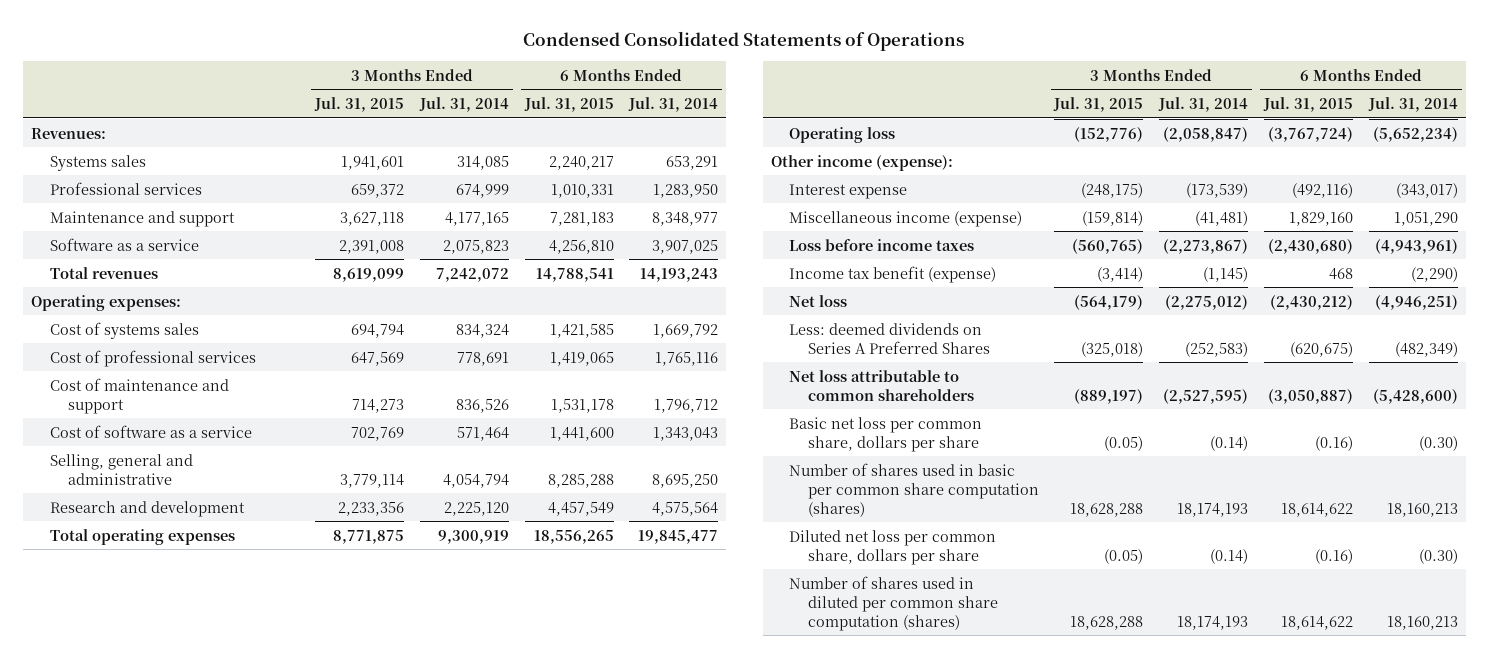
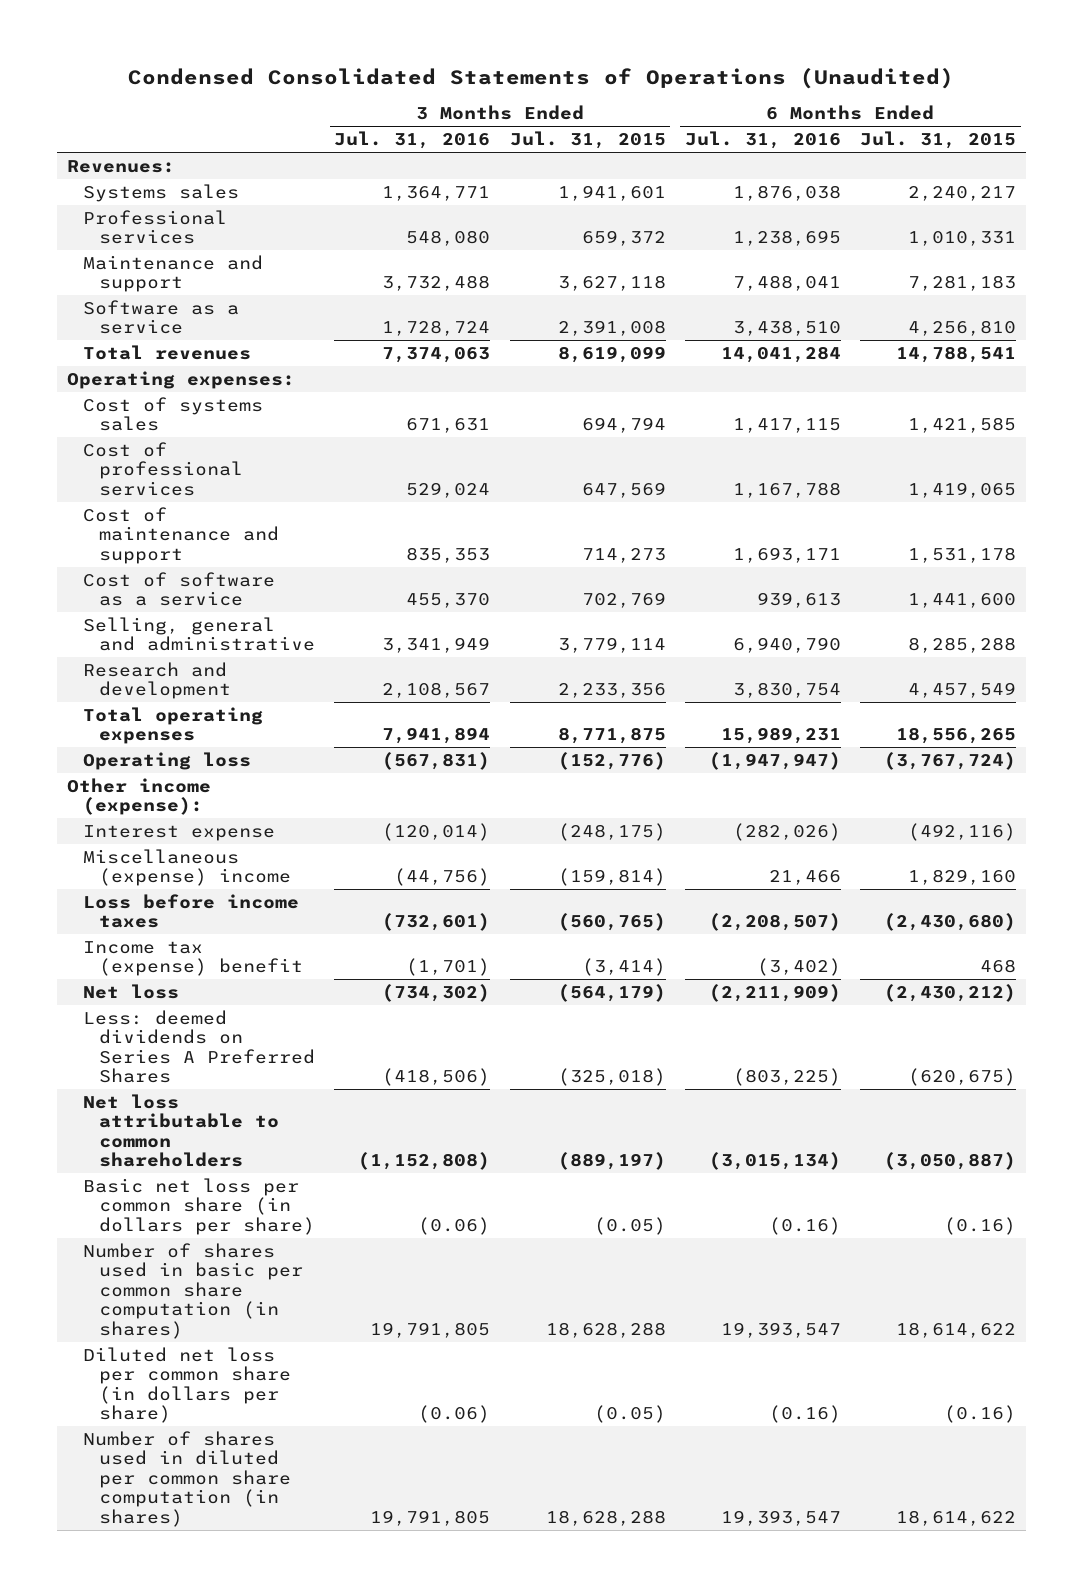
- Condensed Consolidated Statements of Operations
+ Condensed Consolidated Statements of Operations (Unaudited)
- | 3 Months Ended Jul. 31, 2015 | 3 Months Ended Jul. 31, 2014 | 6 Months Ended Jul. 31, 2015 | 6 Months Ended Jul. 31, 2014
+ | 3 Months Ended Jul. 31, 2016 | 3 Months Ended Jul. 31, 2015 | 6 Months Ended Jul. 31, 2016 | 6 Months Ended Jul. 31, 2015
- Miscellaneous income (expense) | (159,814) | (41,481) | 1,829,160 | 1,051,290
+ Miscellaneous (expense) income | (44,756) | (159,814) | 21,466 | 1,829,160
- Income tax benefit (expense) | (3,414) | (1,145) | 468 | (2,290)
+ Income tax (expense) benefit | (1,701) | (3,414) | (3,402) | 468
- Basic net loss per common share, dollars per share | (0.05) | (0.14) | (0.16) | (0.30)
- Number of shares used in basic per common share computation (shares) | 18,628,288 | 18,174,193 | 18,614,622 | 18,160,213
- Diluted net loss per common share, dollars per share | (0.05) | (0.14) | (0.16) | (0.30)
- Number of shares used in diluted per common share computation (shares) | 18,628,288 | 18,174,193 | 18,614,622 | 18,160,213
+ Basic net loss per common share (in dollars per share) | (0.06) | (0.05) | (0.16) | (0.16)
+ Number of shares used in basic per common share computation (in shares) | 19,791,805 | 18,628,288 | 19,393,547 | 18,614,622
+ Diluted net loss per common share (in dollars per share) | (0.06) | (0.05) | (0.16) | (0.16)
+ Number of shares used in diluted per common share computation (in shares) | 19,791,805 | 18,628,288 | 19,393,547 | 18,614,622

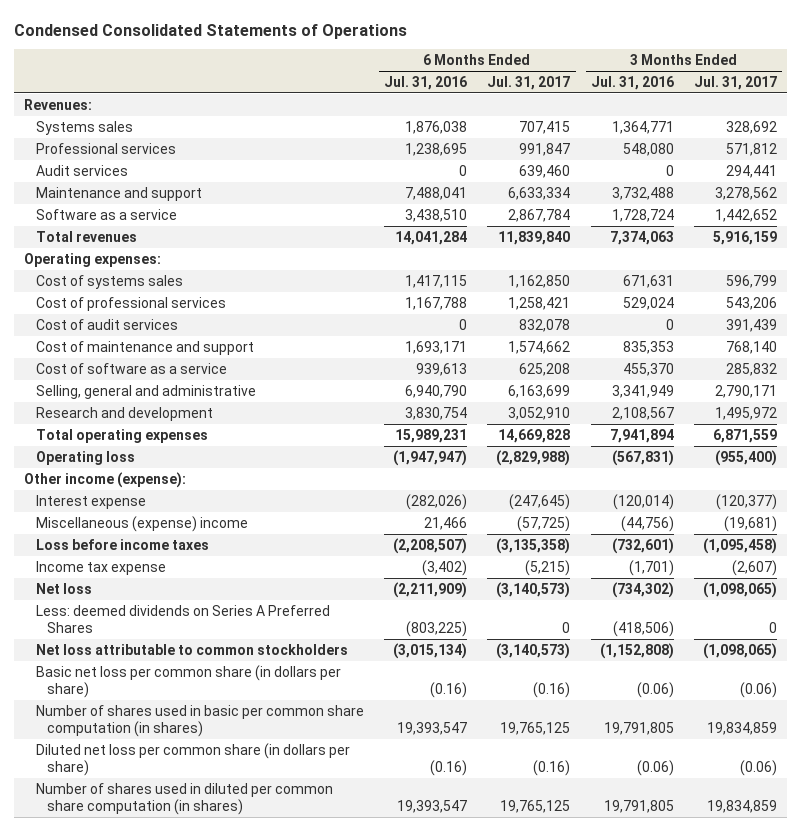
- Condensed Consolidated Statements of Operations (Unaudited)
+ Condensed Consolidated Statements of Operations
- | 3 Months Ended Jul. 31, 2016 | 3 Months Ended Jul. 31, 2015 | 6 Months Ended Jul. 31, 2016 | 6 Months Ended Jul. 31, 2015
+ | 6 Months Ended Jul. 31, 2016 | 6 Months Ended Jul. 31, 2017 | 3 Months Ended Jul. 31, 2016 | 3 Months Ended Jul. 31, 2017
+ Audit services | 0 | 639,460 | 0 | 294,441
+ Cost of audit services | 0 | 832,078 | 0 | 391,439
- Income tax (expense) benefit | (1,701) | (3,414) | (3,402) | 468
+ Income tax expense | (3,402) | (5,215) | (1,701) | (2,607)
- Net loss attributable to common shareholders | (1,152,808) | (889,197) | (3,015,134) | (3,050,887)
+ Net loss attributable to common stockholders | (3,015,134) | (3,140,573) | (1,152,808) | (1,098,065)

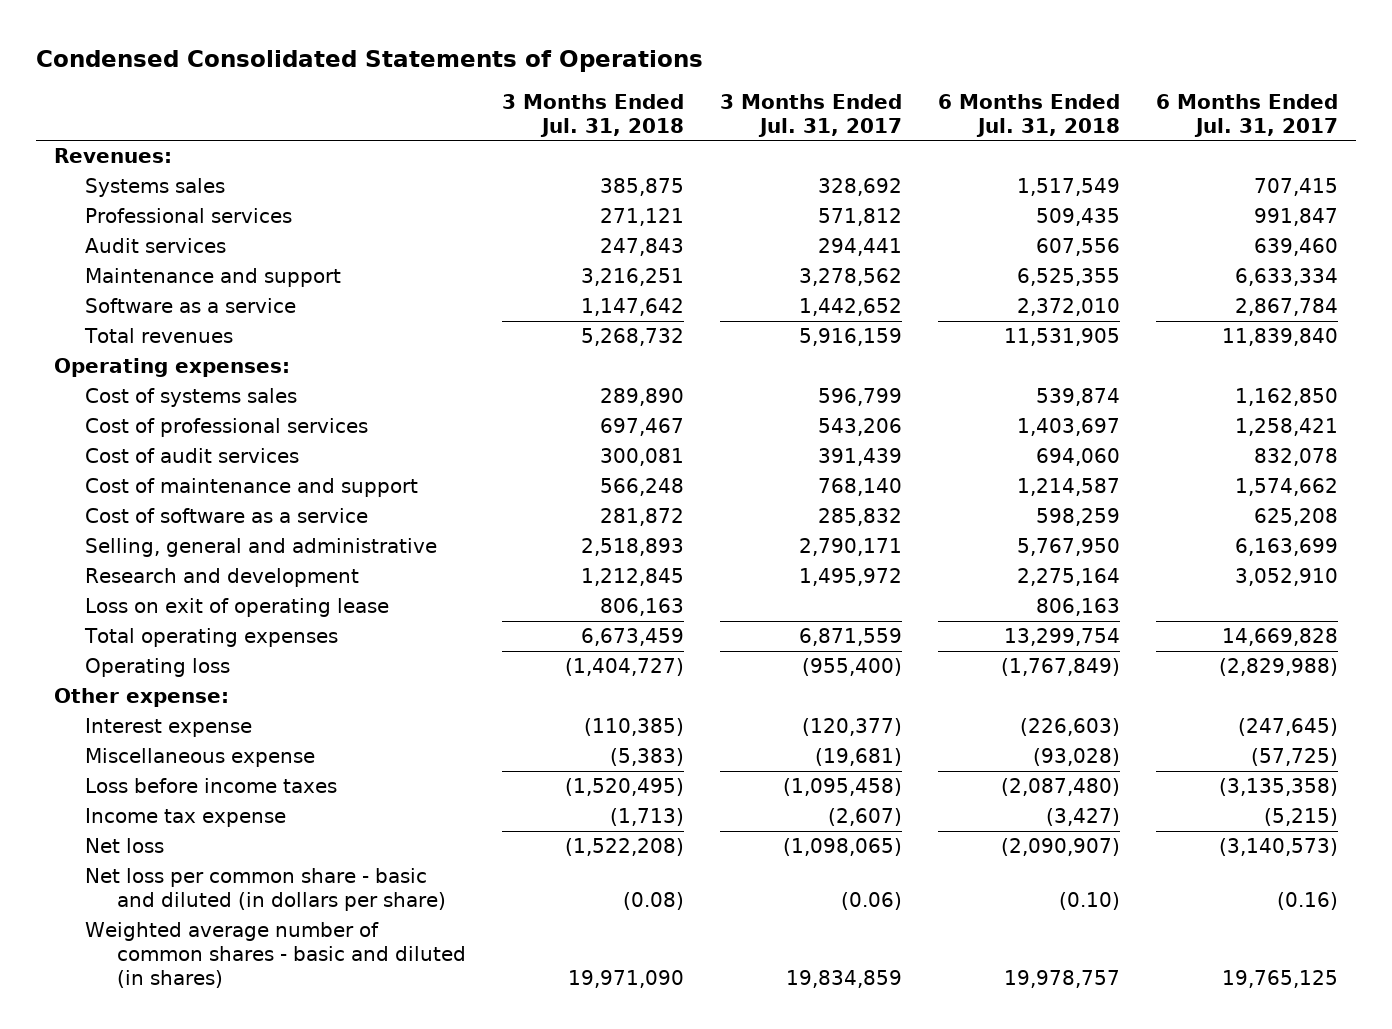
- | 6 Months Ended Jul. 31, 2016 | 6 Months Ended Jul. 31, 2017 | 3 Months Ended Jul. 31, 2016 | 3 Months Ended Jul. 31, 2017
+ | 3 Months Ended Jul. 31, 2018 | 3 Months Ended Jul. 31, 2017 | 6 Months Ended Jul. 31, 2018 | 6 Months Ended Jul. 31, 2017
+ Loss on exit of operating lease | 806,163 | | 806,163 |
- Other income (expense):
+ Other expense:
- Miscellaneous (expense) income | 21,466 | (57,725) | (44,756) | (19,681)
+ Miscellaneous expense | (5,383) | (19,681) | (93,028) | (57,725)
- Less: deemed dividends on Series A Preferred Shares | (803,225) | 0 | (418,506) | 0
- Net loss attributable to common stockholders | (3,015,134) | (3,140,573) | (1,152,808) | (1,098,065)
- Basic net loss per common share (in dollars per share) | (0.16) | (0.16) | (0.06) | (0.06)
- Number of shares used in basic per common share computation (in shares) | 19,393,547 | 19,765,125 | 19,791,805 | 19,834,859
- Diluted net loss per common share (in dollars per share) | (0.16) | (0.16) | (0.06) | (0.06)
- Number of shares used in diluted per common share computation (in shares) | 19,393,547 | 19,765,125 | 19,791,805 | 19,834,859
+ Net loss per common share - basic and diluted (in dollars per share) | (0.08) | (0.06) | (0.10) | (0.16)
+ Weighted average number of common shares - basic and diluted (in shares) | 19,971,090 | 19,834,859 | 19,978,757 | 19,765,125

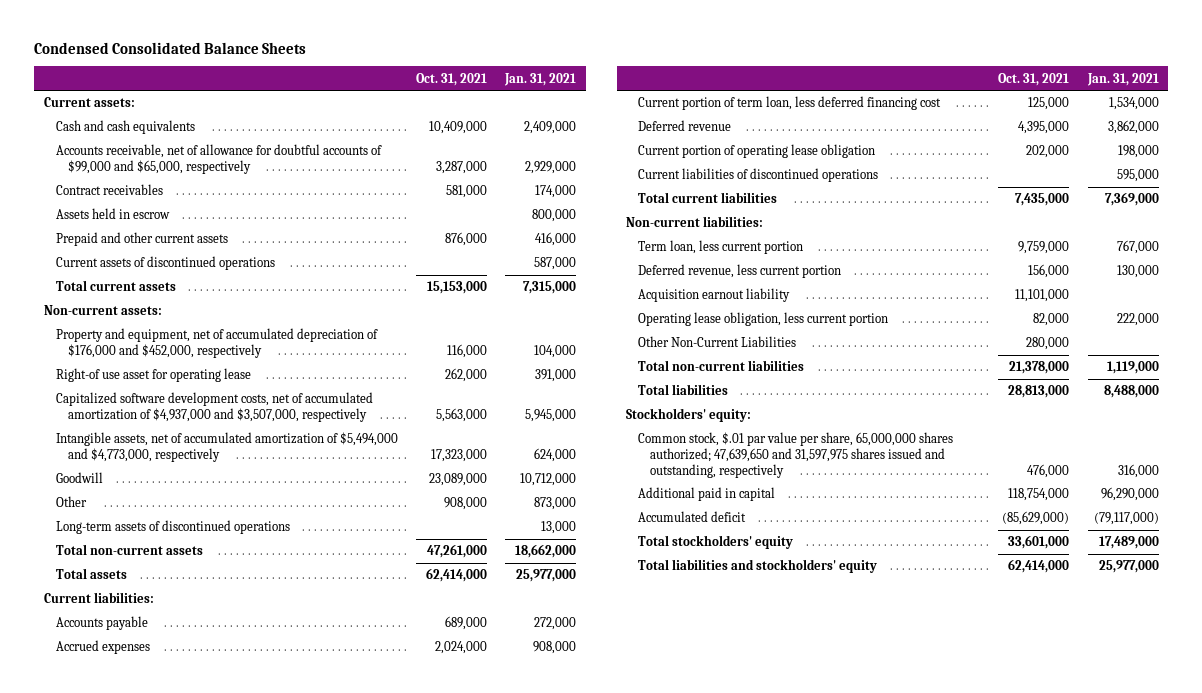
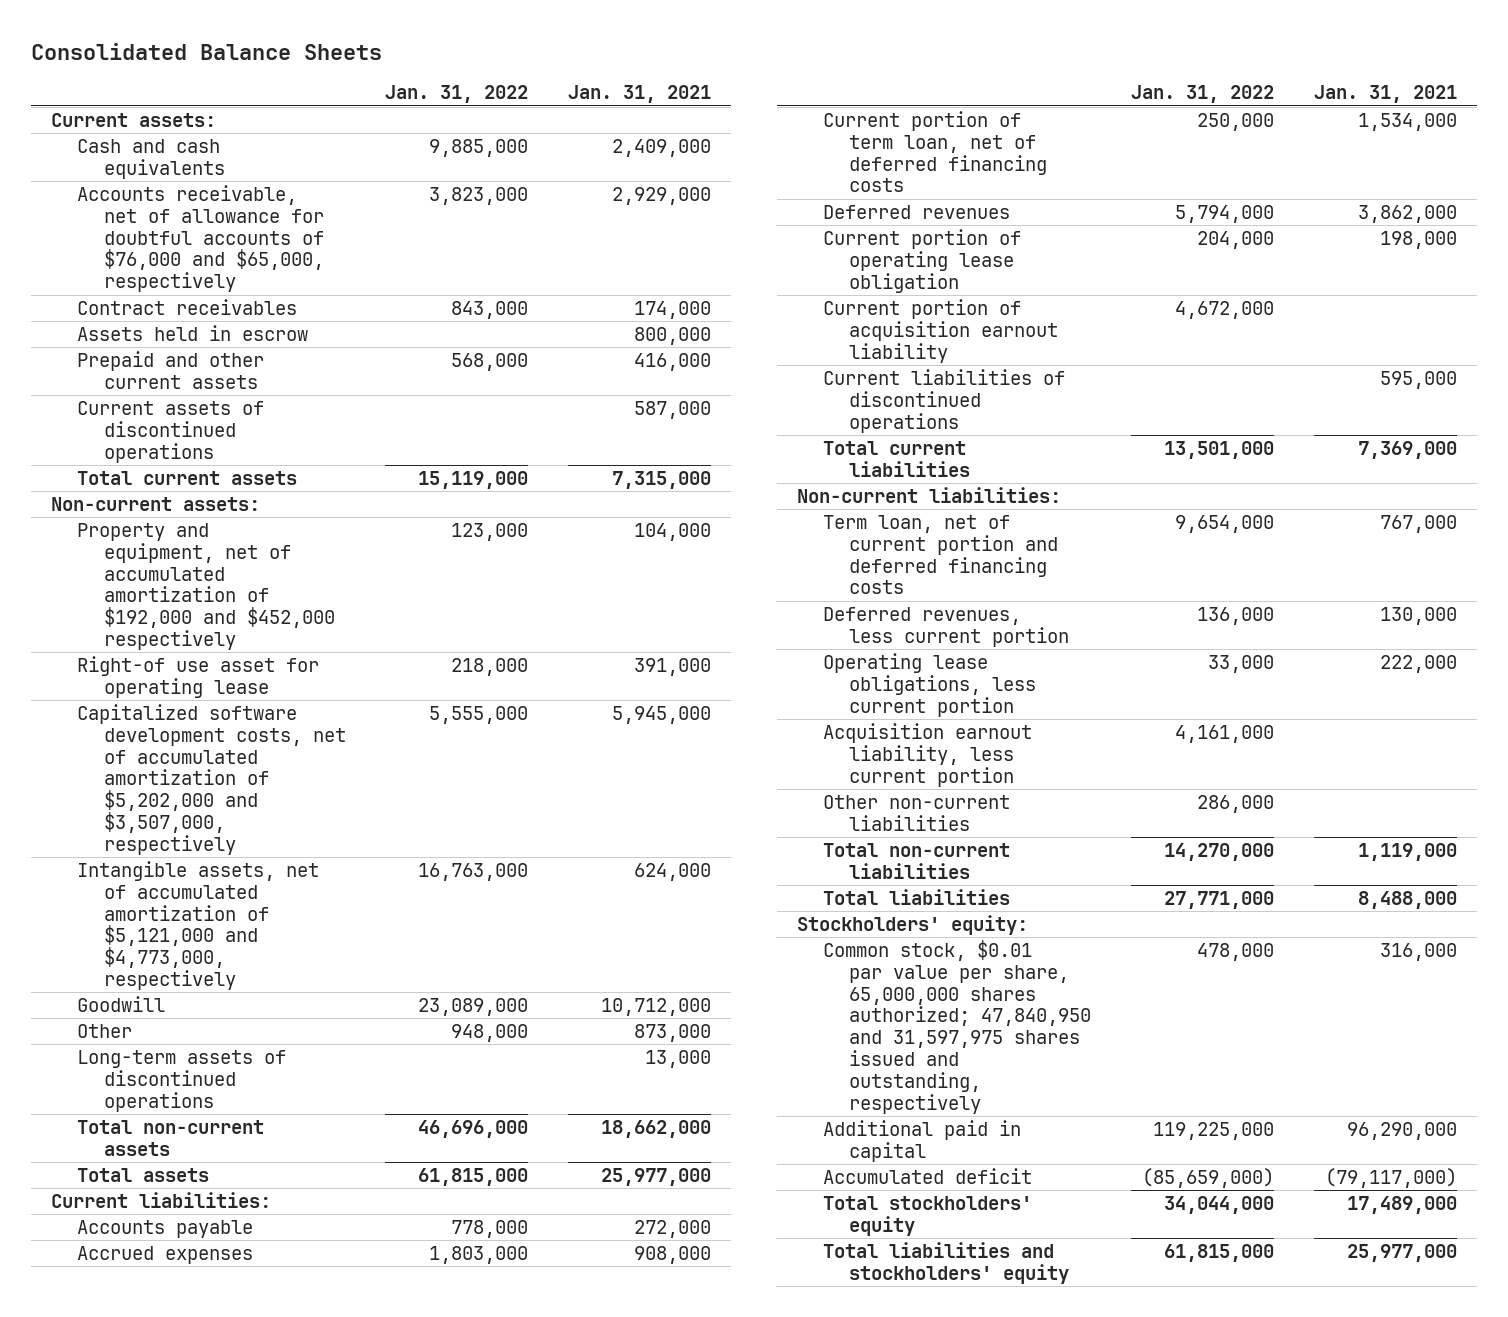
- Condensed Consolidated Balance Sheets
+ Consolidated Balance Sheets
- | Oct. 31, 2021 | Jan. 31, 2021
+ | Jan. 31, 2022 | Jan. 31, 2021
- Accounts receivable, net of allowance for doubtful accounts of $99,000 and $65,000, respectively | 3,287,000 | 2,929,000
+ Accounts receivable, net of allowance for doubtful accounts of $76,000 and $65,000, respectively | 3,823,000 | 2,929,000
- Property and equipment, net of accumulated depreciation of $176,000 and $452,000, respectively | 116,000 | 104,000
+ Property and equipment, net of accumulated amortization of $192,000 and $452,000 respectively | 123,000 | 104,000
- Capitalized software development costs, net of accumulated amortization of $4,937,000 and $3,507,000, respectively | 5,563,000 | 5,945,000
- Intangible assets, net of accumulated amortization of $5,494,000 and $4,773,000, respectively | 17,323,000 | 624,000
+ Capitalized software development costs, net of accumulated amortization of $5,202,000 and $3,507,000, respectively | 5,555,000 | 5,945,000
+ Intangible assets, net of accumulated amortization of $5,121,000 and $4,773,000, respectively | 16,763,000 | 624,000
- Current portion of term loan, less deferred financing cost | 125,000 | 1,534,000
- Deferred revenue | 4,395,000 | 3,862,000
+ Current portion of term loan, net of deferred financing costs | 250,000 | 1,534,000
+ Deferred revenues | 5,794,000 | 3,862,000
+ Current portion of acquisition earnout liability | 4,672,000 |
- Term loan, less current portion | 9,759,000 | 767,000
- Deferred revenue, less current portion | 156,000 | 130,000
- Acquisition earnout liability | 11,101,000 |
- Operating lease obligation, less current portion | 82,000 | 222,000
- Other Non-Current Liabilities | 280,000 |
+ Term loan, net of current portion and deferred financing costs | 9,654,000 | 767,000
+ Deferred revenues, less current portion | 136,000 | 130,000
+ Operating lease obligations, less current portion | 33,000 | 222,000
+ Acquisition earnout liability, less current portion | 4,161,000 |
+ Other non-current liabilities | 286,000 |
- Common stock, $.01 par value per share, 65,000,000 shares authorized; 47,639,650 and 31,597,975 shares issued and outstanding, respectively | 476,000 | 316,000
+ Common stock, $0.01 par value per share, 65,000,000 shares authorized; 47,840,950 and 31,597,975 shares issued and outstanding, respectively | 478,000 | 316,000

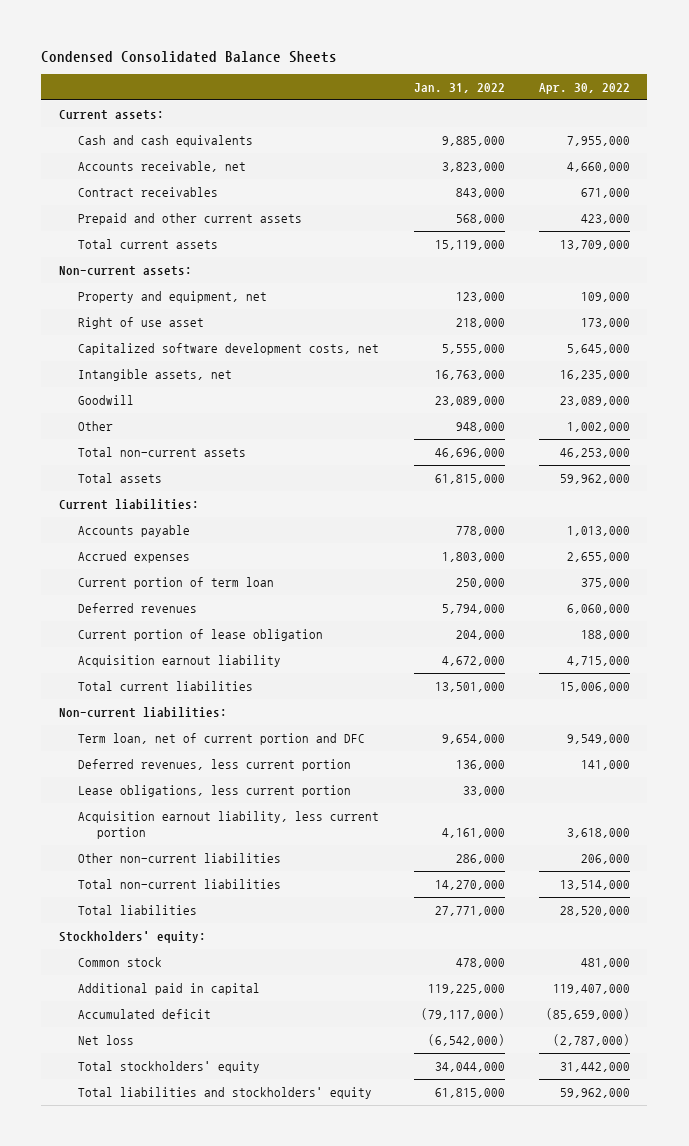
- Consolidated Balance Sheets
+ Condensed Consolidated Balance Sheets
- | Jan. 31, 2022 | Jan. 31, 2021
+ | Jan. 31, 2022 | Apr. 30, 2022
- Accounts receivable, net of allowance for doubtful accounts of $76,000 and $65,000, respectively | 3,823,000 | 2,929,000
+ Accounts receivable, net | 3,823,000 | 4,660,000
- Assets held in escrow | | 800,000
- Current assets of discontinued operations | | 587,000
- Property and equipment, net of accumulated amortization of $192,000 and $452,000 respectively | 123,000 | 104,000
- Right-of use asset for operating lease | 218,000 | 391,000
- Capitalized software development costs, net of accumulated amortization of $5,202,000 and $3,507,000, respectively | 5,555,000 | 5,945,000
- Intangible assets, net of accumulated amortization of $5,121,000 and $4,773,000, respectively | 16,763,000 | 624,000
+ Property and equipment, net | 123,000 | 109,000
+ Right of use asset | 218,000 | 173,000
+ Capitalized software development costs, net | 5,555,000 | 5,645,000
+ Intangible assets, net | 16,763,000 | 16,235,000
- Long-term assets of discontinued operations | | 13,000
- Current portion of term loan, net of deferred financing costs | 250,000 | 1,534,000
+ Current portion of term loan | 250,000 | 375,000
- Current portion of operating lease obligation | 204,000 | 198,000
- Current portion of acquisition earnout liability | 4,672,000 |
- Current liabilities of discontinued operations | | 595,000
+ Current portion of lease obligation | 204,000 | 188,000
+ Acquisition earnout liability | 4,672,000 | 4,715,000
- Term loan, net of current portion and deferred financing costs | 9,654,000 | 767,000
+ Term loan, net of current portion and DFC | 9,654,000 | 9,549,000
- Operating lease obligations, less current portion | 33,000 | 222,000
+ Lease obligations, less current portion | 33,000 |
- Common stock, $0.01 par value per share, 65,000,000 shares authorized; 47,840,950 and 31,597,975 shares issued and outstanding, respectively | 478,000 | 316,000
+ Common stock | 478,000 | 481,000
- Accumulated deficit | (85,659,000) | (79,117,000)
+ Accumulated deficit | (79,117,000) | (85,659,000)
+ Net loss | (6,542,000) | (2,787,000)

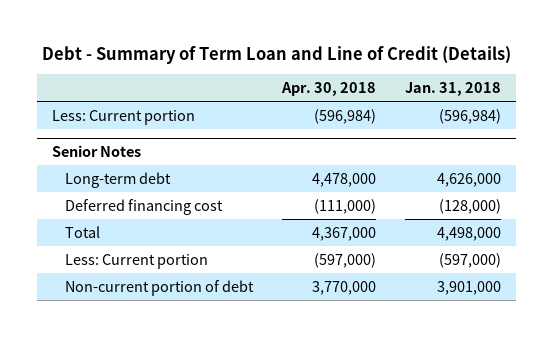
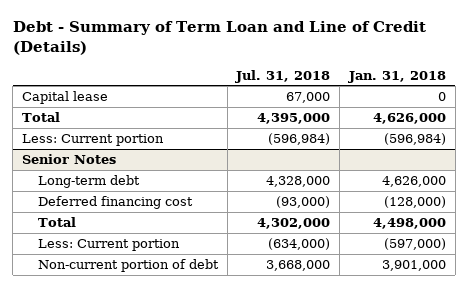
- | Apr. 30, 2018 | Jan. 31, 2018
+ | Jul. 31, 2018 | Jan. 31, 2018
+ Capital lease | 67,000 | 0
+ Total | 4,395,000 | 4,626,000

